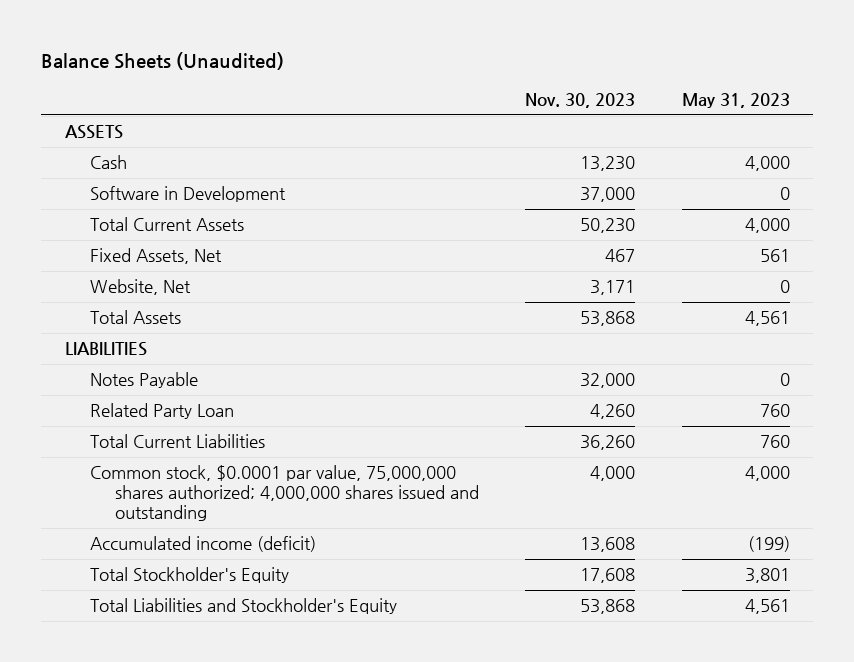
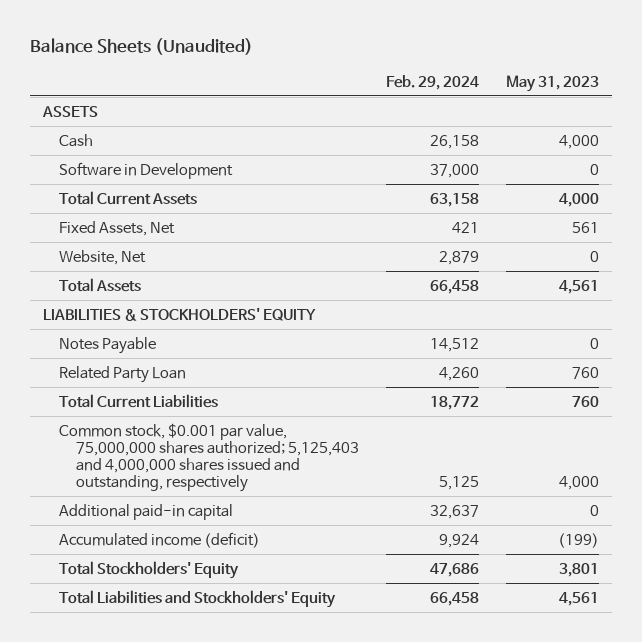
- | Nov. 30, 2023 | May 31, 2023
+ | Feb. 29, 2024 | May 31, 2023
- LIABILITIES
+ LIABILITIES & STOCKHOLDERS' EQUITY
- Common stock, $0.0001 par value, 75,000,000 shares authorized; 4,000,000 shares issued and outstanding | 4,000 | 4,000
+ Common stock, $0.001 par value, 75,000,000 shares authorized; 5,125,403 and 4,000,000 shares issued and outstanding, respectively | 5,125 | 4,000
+ Additional paid-in capital | 32,637 | 0
- Total Stockholder's Equity | 17,608 | 3,801
- Total Liabilities and Stockholder's Equity | 53,868 | 4,561
+ Total Stockholders' Equity | 47,686 | 3,801
+ Total Liabilities and Stockholders' Equity | 66,458 | 4,561

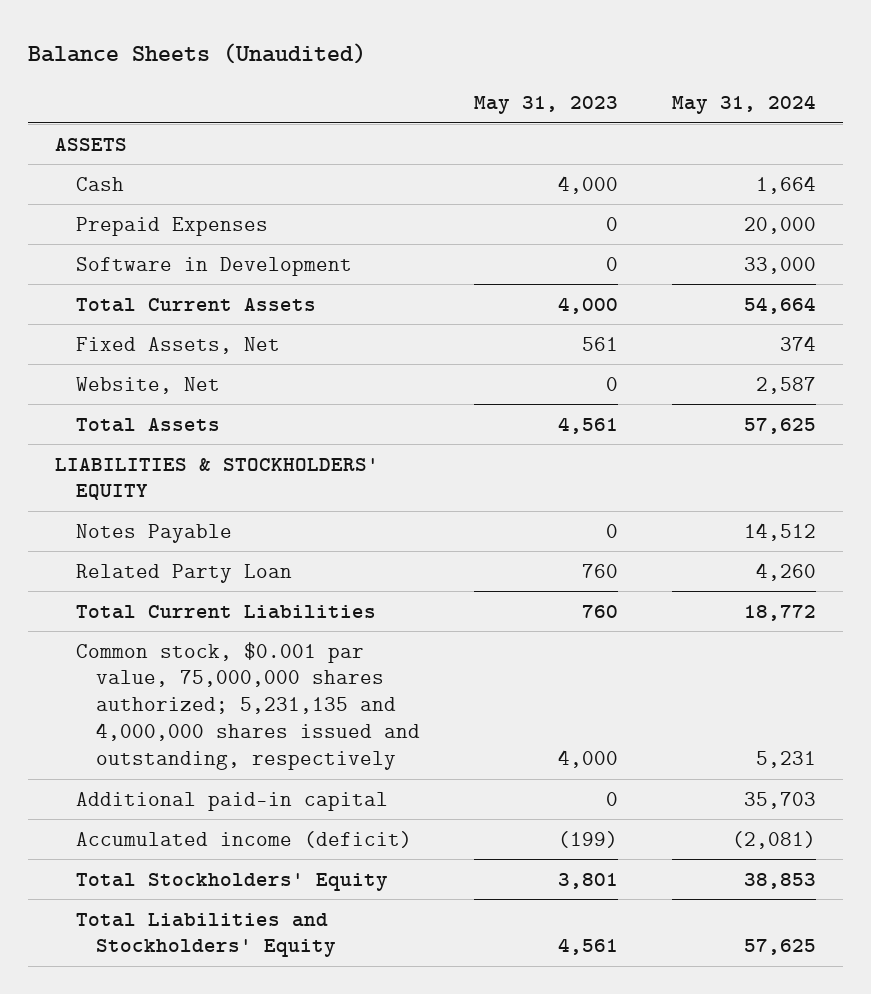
- | Feb. 29, 2024 | May 31, 2023
+ | May 31, 2023 | May 31, 2024
+ Prepaid Expenses | 0 | 20,000
- Common stock, $0.001 par value, 75,000,000 shares authorized; 5,125,403 and 4,000,000 shares issued and outstanding, respectively | 5,125 | 4,000
+ Common stock, $0.001 par value, 75,000,000 shares authorized; 5,231,135 and 4,000,000 shares issued and outstanding, respectively | 4,000 | 5,231

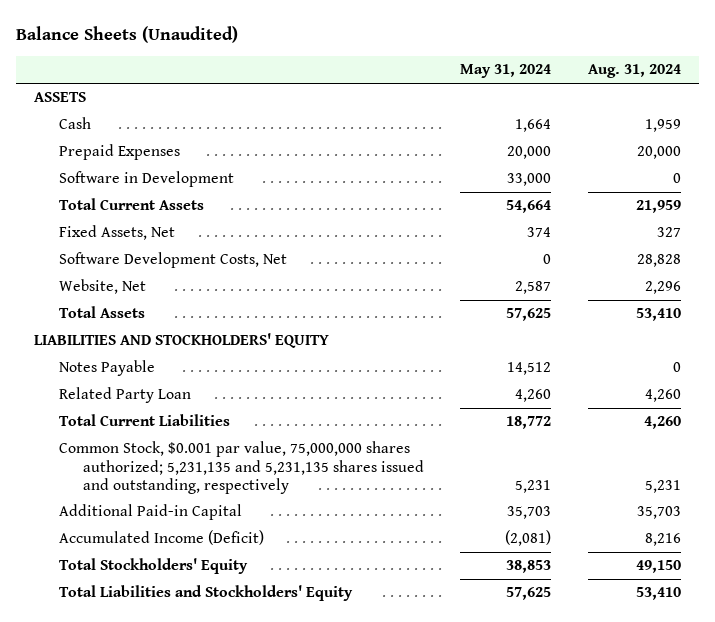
- | May 31, 2023 | May 31, 2024
+ | May 31, 2024 | Aug. 31, 2024
+ Software Development Costs, Net | 0 | 28,828
- LIABILITIES & STOCKHOLDERS' EQUITY
+ LIABILITIES AND STOCKHOLDERS' EQUITY
- Common stock, $0.001 par value, 75,000,000 shares authorized; 5,231,135 and 4,000,000 shares issued and outstanding, respectively | 4,000 | 5,231
- Additional paid-in capital | 0 | 35,703
- Accumulated income (deficit) | (199) | (2,081)
+ Common Stock, $0.001 par value, 75,000,000 shares authorized; 5,231,135 and 5,231,135 shares issued and outstanding, respectively | 5,231 | 5,231
+ Additional Paid-in Capital | 35,703 | 35,703
+ Accumulated Income (Deficit) | (2,081) | 8,216

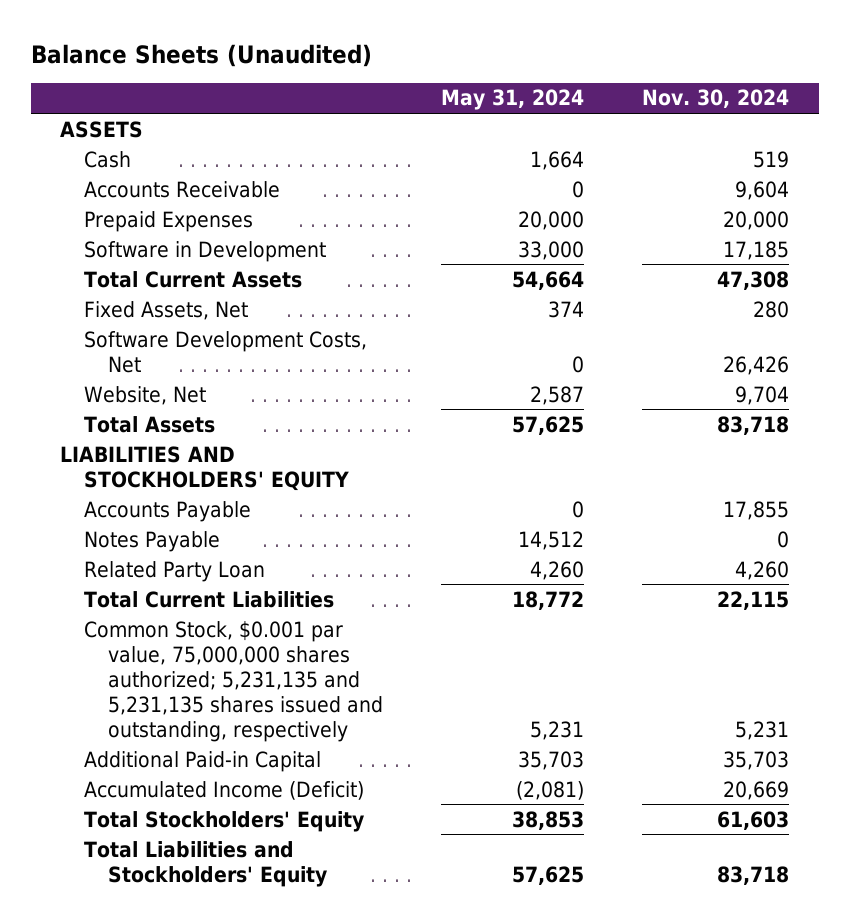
- | May 31, 2024 | Aug. 31, 2024
+ | May 31, 2024 | Nov. 30, 2024
+ Accounts Receivable | 0 | 9,604
+ Accounts Payable | 0 | 17,855

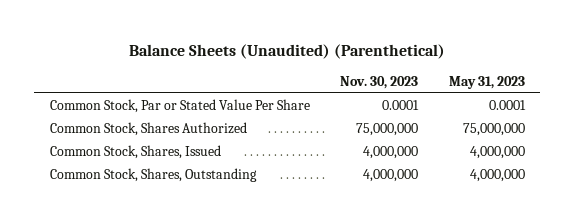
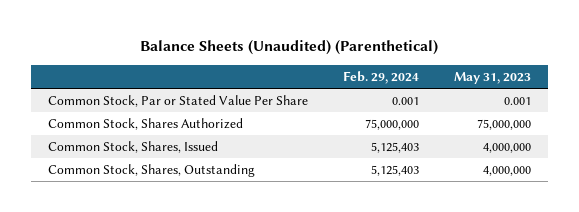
- | Nov. 30, 2023 | May 31, 2023
+ | Feb. 29, 2024 | May 31, 2023
- Common Stock, Par or Stated Value Per Share | 0.0001 | 0.0001
+ Common Stock, Par or Stated Value Per Share | 0.001 | 0.001

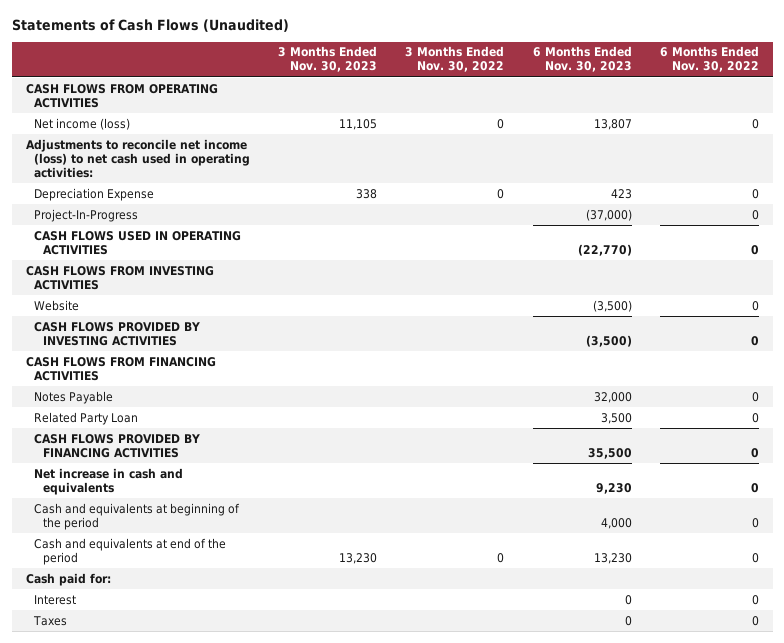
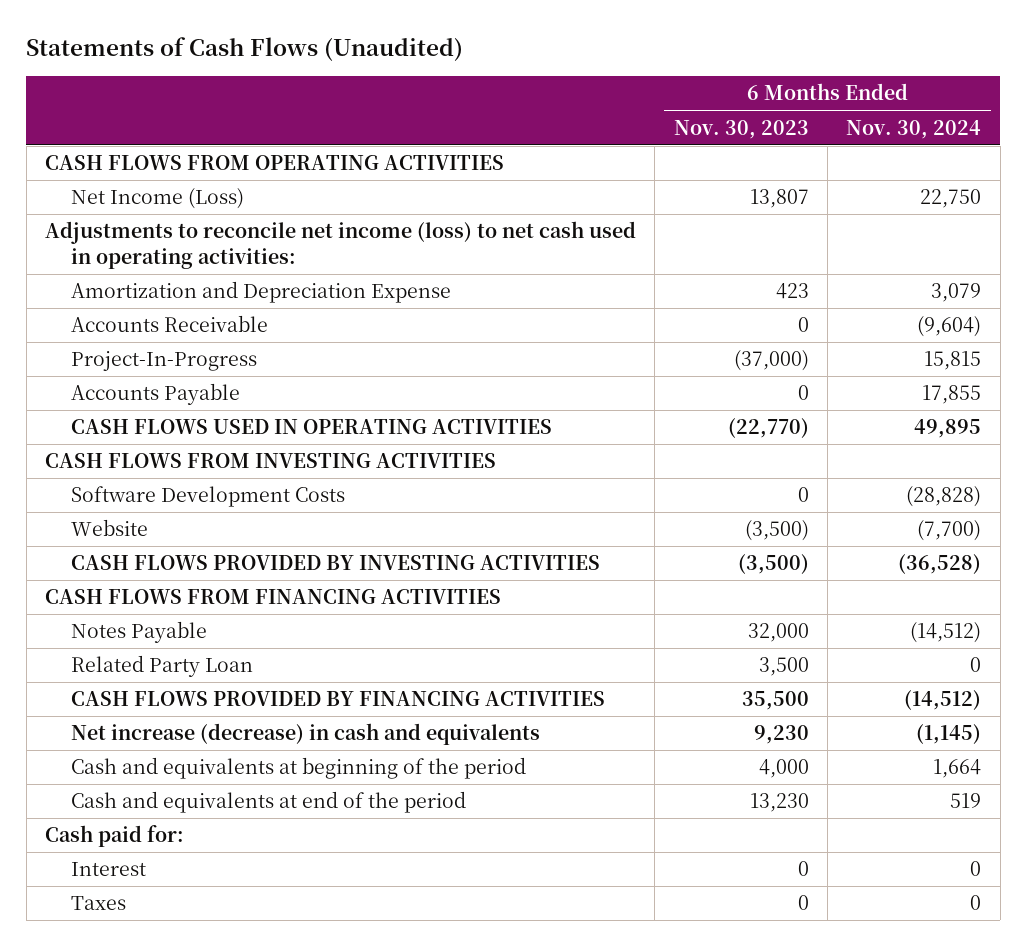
- | 3 Months Ended Nov. 30, 2023 | 3 Months Ended Nov. 30, 2022 | 6 Months Ended Nov. 30, 2023 | 6 Months Ended Nov. 30, 2022
+ | 6 Months Ended Nov. 30, 2023 | 6 Months Ended Nov. 30, 2024
- Net income (loss) | 11,105 | 0 | 13,807 | 0
+ Net Income (Loss) | 13,807 | 22,750
- Depreciation Expense | 338 | 0 | 423 | 0
+ Amortization and Depreciation Expense | 423 | 3,079
+ Accounts Receivable | 0 | (9,604)
+ Accounts Payable | 0 | 17,855
+ Software Development Costs | 0 | (28,828)
- Net increase in cash and equivalents | | | 9,230 | 0
+ Net increase (decrease) in cash and equivalents | 9,230 | (1,145)

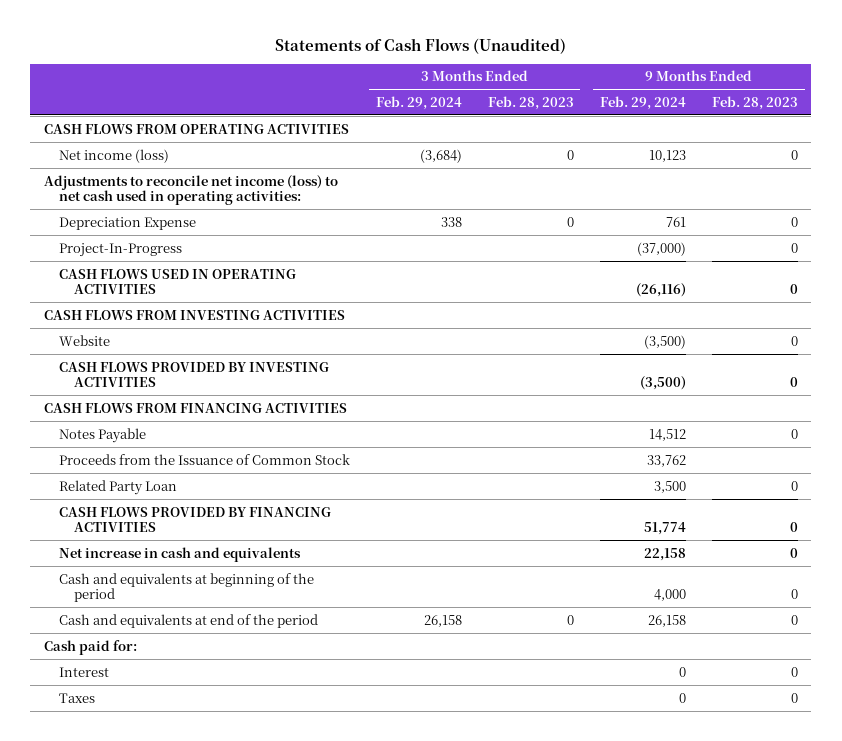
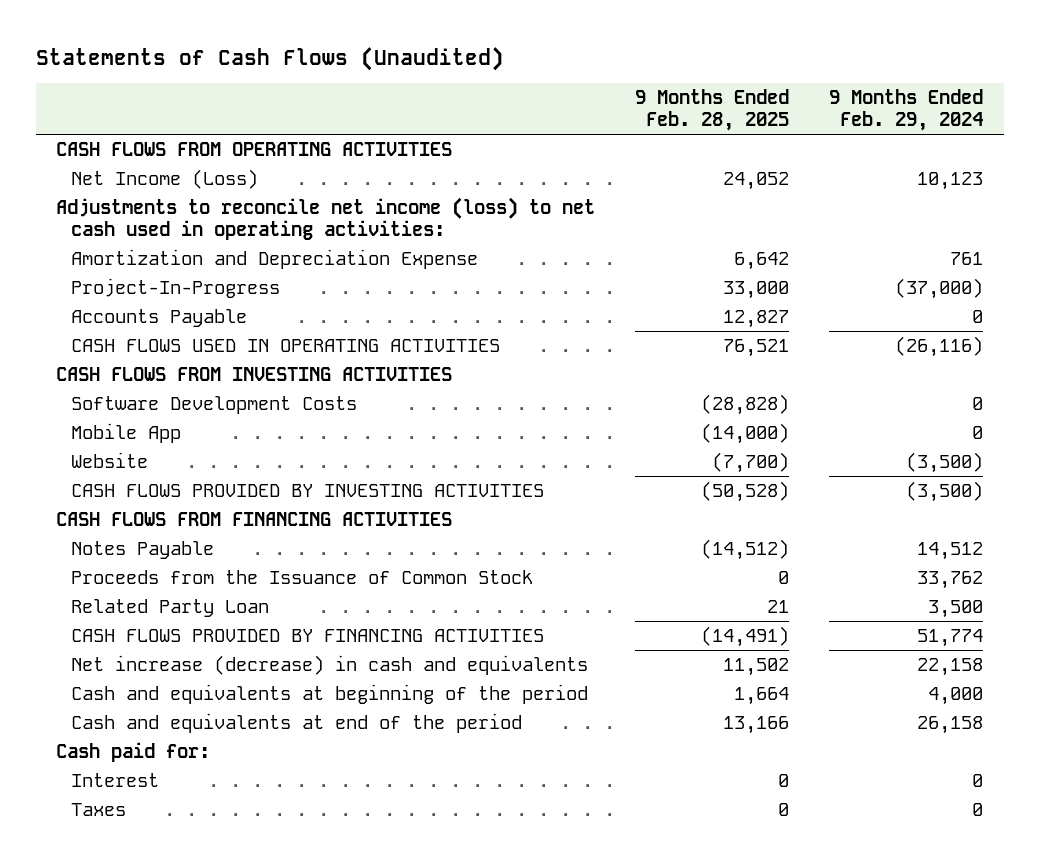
- | 3 Months Ended Feb. 29, 2024 | 3 Months Ended Feb. 28, 2023 | 9 Months Ended Feb. 29, 2024 | 9 Months Ended Feb. 28, 2023
+ | 9 Months Ended Feb. 28, 2025 | 9 Months Ended Feb. 29, 2024
- Net income (loss) | (3,684) | 0 | 10,123 | 0
+ Net Income (Loss) | 24,052 | 10,123
- Depreciation Expense | 338 | 0 | 761 | 0
+ Amortization and Depreciation Expense | 6,642 | 761
+ Accounts Payable | 12,827 | 0
+ Software Development Costs | (28,828) | 0
+ Mobile App | (14,000) | 0
- Net increase in cash and equivalents | | | 22,158 | 0
+ Net increase (decrease) in cash and equivalents | 11,502 | 22,158

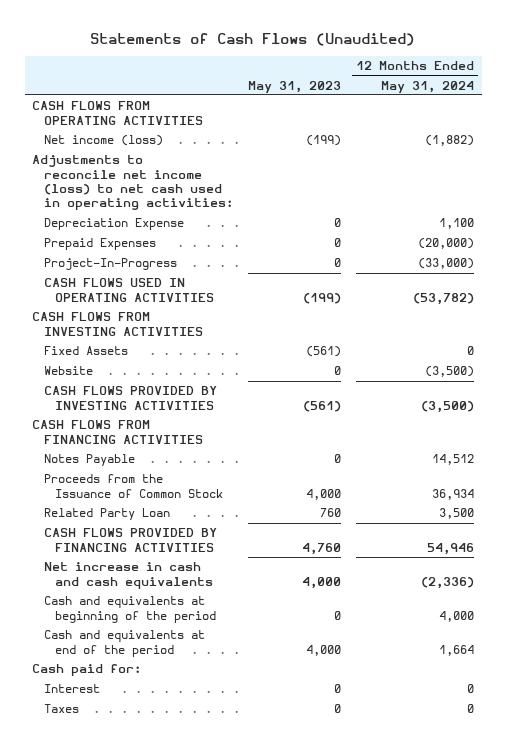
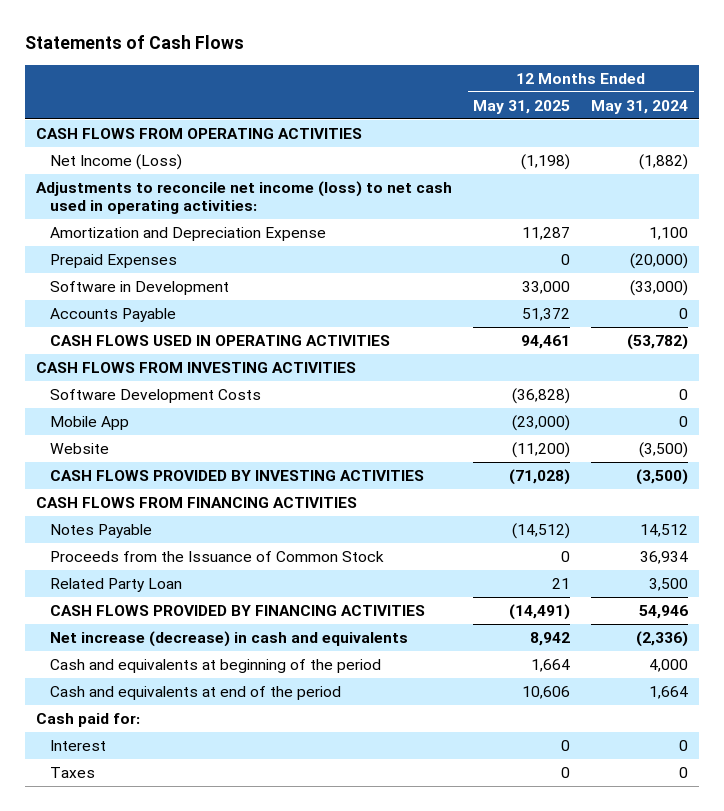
- Statements of Cash Flows (Unaudited)
+ Statements of Cash Flows
- | May 31, 2023 | 12 Months Ended May 31, 2024
+ | 12 Months Ended May 31, 2025 | 12 Months Ended May 31, 2024
- Net income (loss) | (199) | (1,882)
+ Net Income (Loss) | (1,198) | (1,882)
- Depreciation Expense | 0 | 1,100
+ Amortization and Depreciation Expense | 11,287 | 1,100
- Project-In-Progress | 0 | (33,000)
+ Software in Development | 33,000 | (33,000)
+ Accounts Payable | 51,372 | 0
- Fixed Assets | (561) | 0
+ Software Development Costs | (36,828) | 0
+ Mobile App | (23,000) | 0
- Net increase in cash and cash equivalents | 4,000 | (2,336)
+ Net increase (decrease) in cash and equivalents | 8,942 | (2,336)

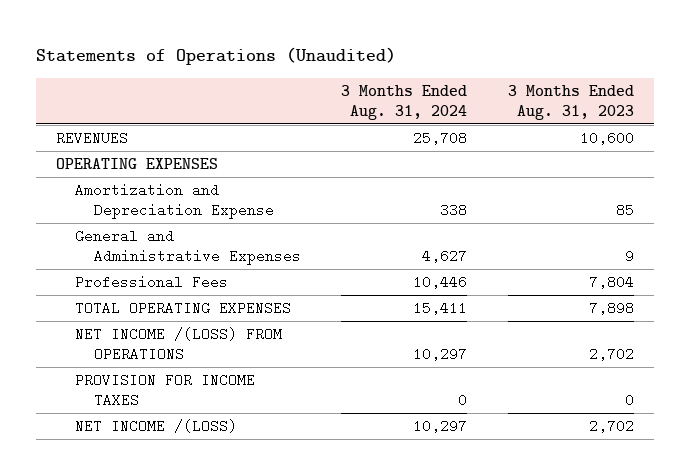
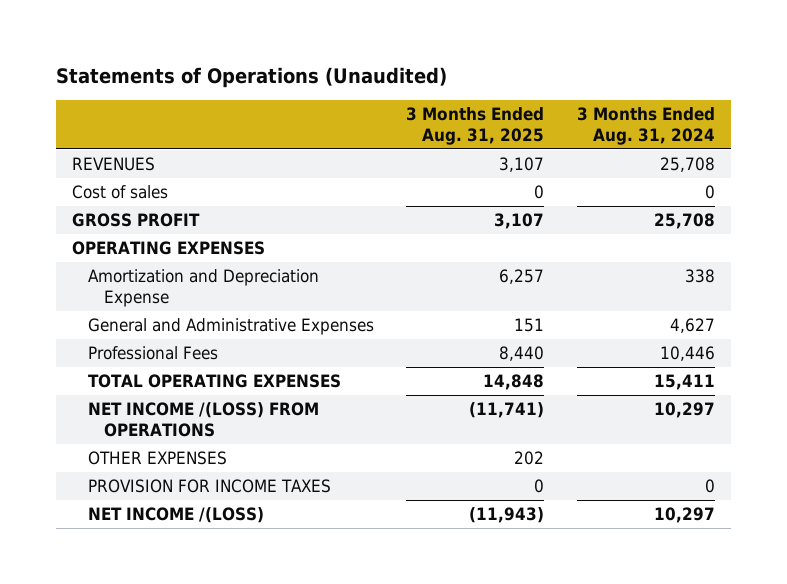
- | 3 Months Ended Aug. 31, 2024 | 3 Months Ended Aug. 31, 2023
+ | 3 Months Ended Aug. 31, 2025 | 3 Months Ended Aug. 31, 2024
+ Cost of sales | 0 | 0
+ GROSS PROFIT | 3,107 | 25,708
+ OTHER EXPENSES | 202 |

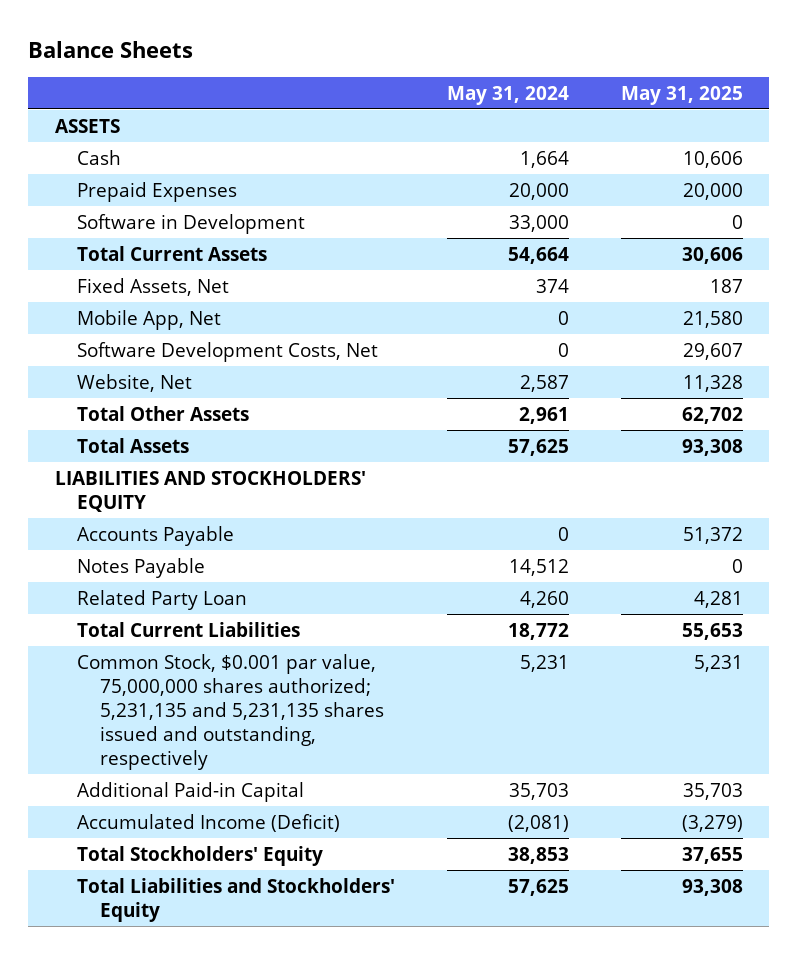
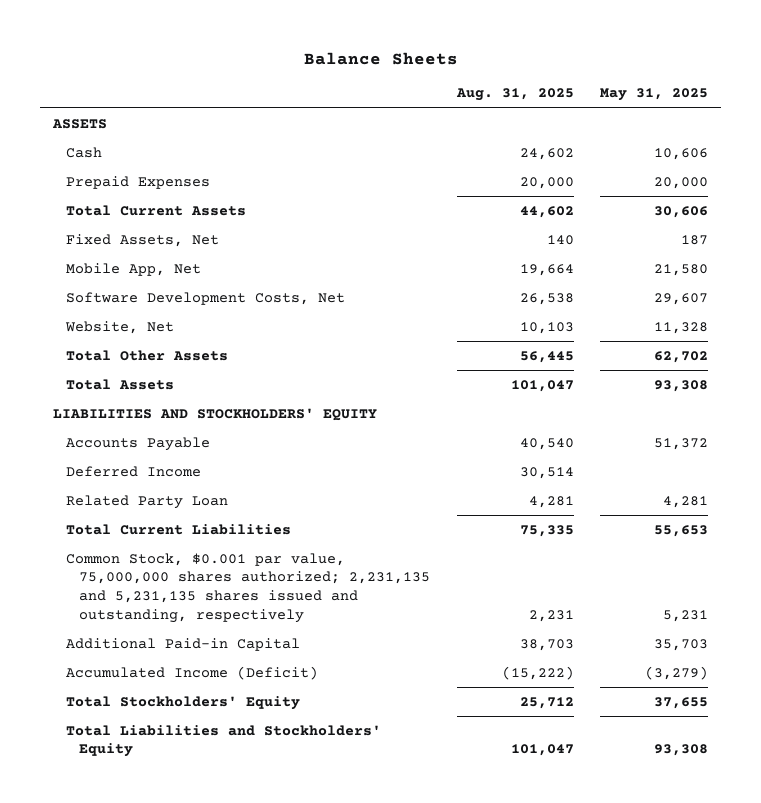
- | May 31, 2024 | May 31, 2025
+ | Aug. 31, 2025 | May 31, 2025
- Software in Development | 33,000 | 0
- Notes Payable | 14,512 | 0
+ Deferred Income | 30,514 |
- Common Stock, $0.001 par value, 75,000,000 shares authorized; 5,231,135 and 5,231,135 shares issued and outstanding, respectively | 5,231 | 5,231
+ Common Stock, $0.001 par value, 75,000,000 shares authorized; 2,231,135 and 5,231,135 shares issued and outstanding, respectively | 2,231 | 5,231

